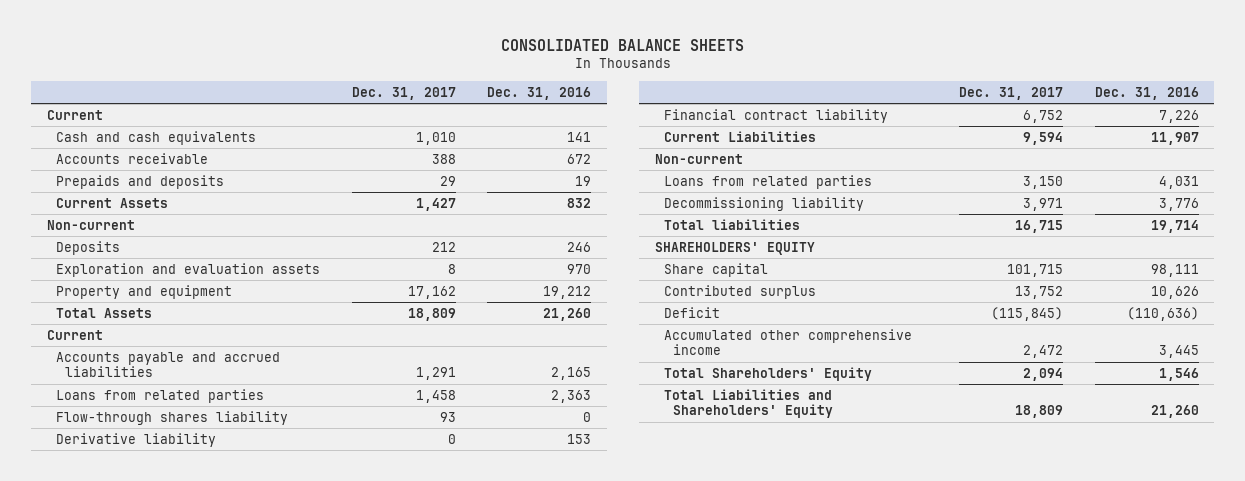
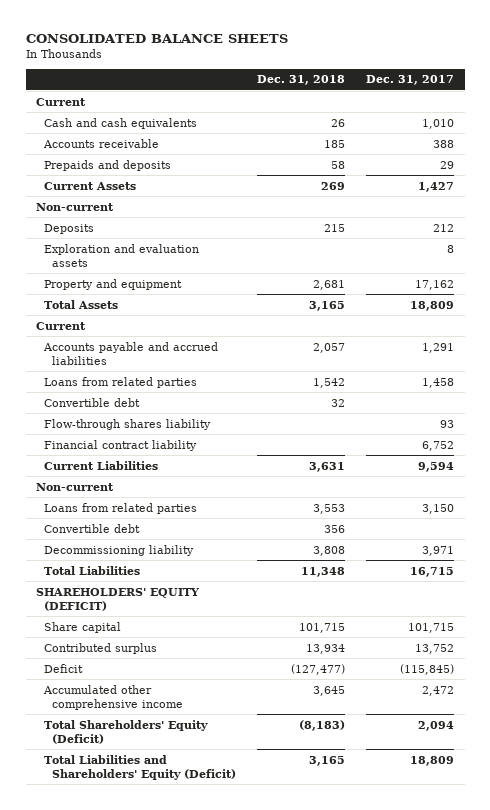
- | Dec. 31, 2017 | Dec. 31, 2016
+ | Dec. 31, 2018 | Dec. 31, 2017
+ Convertible debt | 32 |
- Derivative liability | 0 | 153
+ Convertible debt | 356 |
- Total liabilities | 16,715 | 19,714
- SHAREHOLDERS' EQUITY
+ Total Liabilities | 11,348 | 16,715
+ SHAREHOLDERS' EQUITY (DEFICIT)
- Total Shareholders' Equity | 2,094 | 1,546
- Total Liabilities and Shareholders' Equity | 18,809 | 21,260
+ Total Shareholders' Equity (Deficit) | (8,183) | 2,094
+ Total Liabilities and Shareholders' Equity (Deficit) | 3,165 | 18,809

